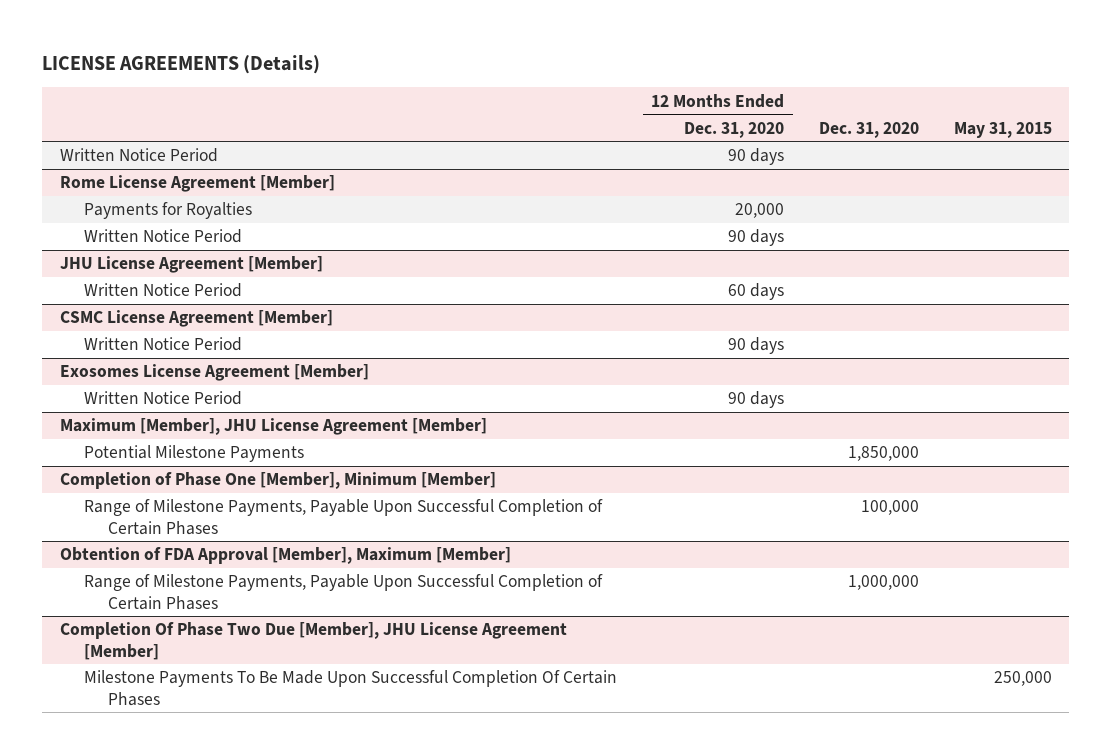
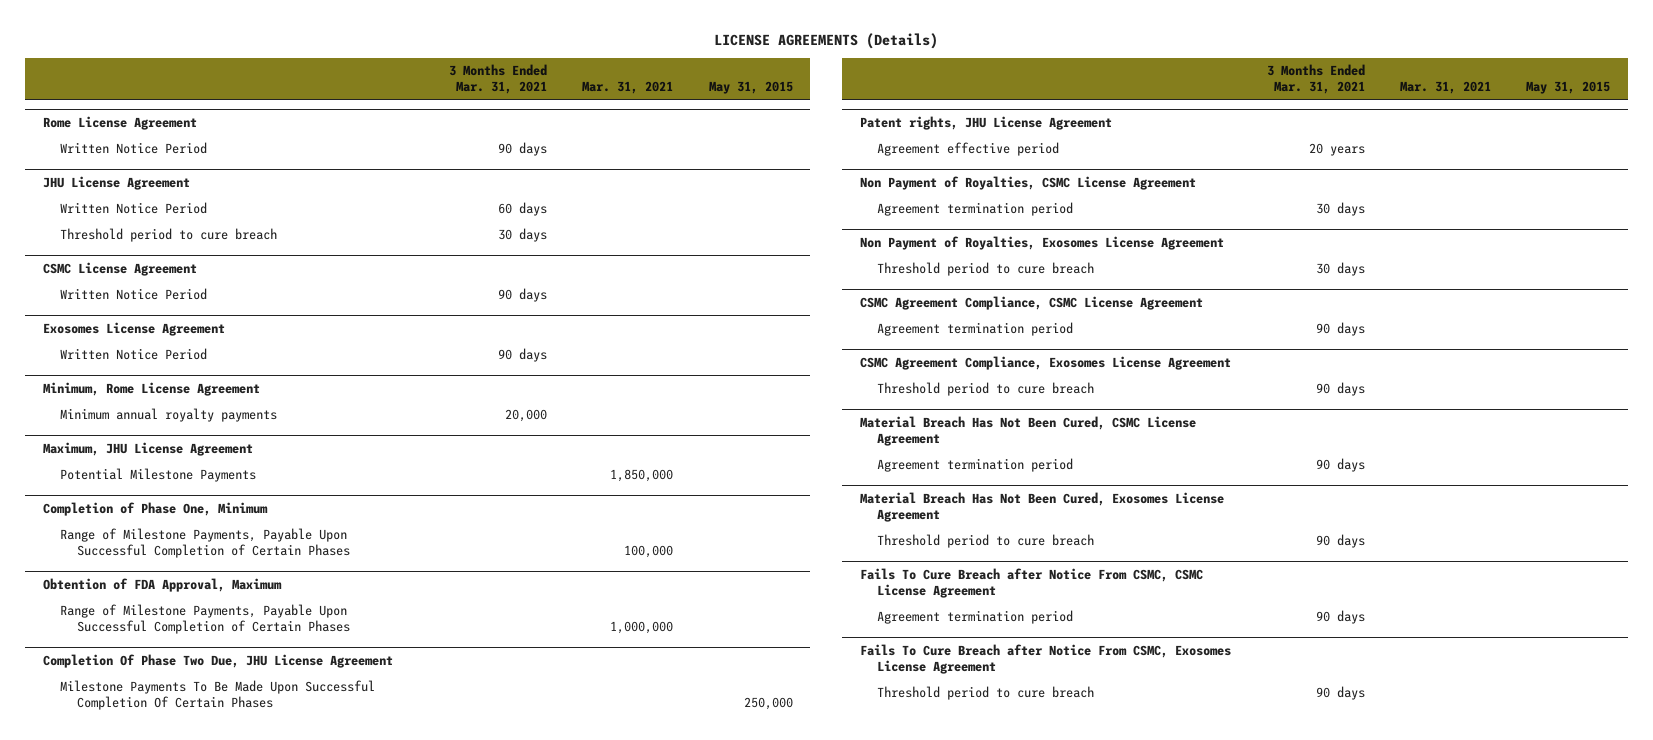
- | 12 Months Ended Dec. 31, 2020 | Dec. 31, 2020 | May 31, 2015
+ | 3 Months Ended Mar. 31, 2021 | Mar. 31, 2021 | May 31, 2015
- Written Notice Period | 90 days | |
- Rome License Agreement [Member]
- Payments for Royalties | 20,000 | |
+ Rome License Agreement
- JHU License Agreement [Member]
+ JHU License Agreement
- CSMC License Agreement [Member]
+ Threshold period to cure breach | 30 days | |
+ CSMC License Agreement
- Exosomes License Agreement [Member]
+ Exosomes License Agreement
- Maximum [Member], JHU License Agreement [Member]
+ Minimum, Rome License Agreement
+ Minimum annual royalty payments | 20,000 | |
+ Maximum, JHU License Agreement
- Completion of Phase One [Member], Minimum [Member]
+ Completion of Phase One, Minimum
- Obtention of FDA Approval [Member], Maximum [Member]
+ Obtention of FDA Approval, Maximum
- Completion Of Phase Two Due [Member], JHU License Agreement [Member]
+ Completion Of Phase Two Due, JHU License Agreement
+ Patent rights, JHU License Agreement
+ Agreement effective period | 20 years | |
+ Non Payment of Royalties, CSMC License Agreement
+ Agreement termination period | 30 days | |
+ Non Payment of Royalties, Exosomes License Agreement
+ Threshold period to cure breach | 30 days | |
+ CSMC Agreement Compliance, CSMC License Agreement
+ Agreement termination period | 90 days | |
+ CSMC Agreement Compliance, Exosomes License Agreement
+ Threshold period to cure breach | 90 days | |
+ Material Breach Has Not Been Cured, CSMC License Agreement
+ Agreement termination period | 90 days | |
+ Material Breach Has Not Been Cured, Exosomes License Agreement
+ Threshold period to cure breach | 90 days | |
+ Fails To Cure Breach after Notice From CSMC, CSMC License Agreement
+ Agreement termination period | 90 days | |
+ Fails To Cure Breach after Notice From CSMC, Exosomes License Agreement
+ Threshold period to cure breach | 90 days | |

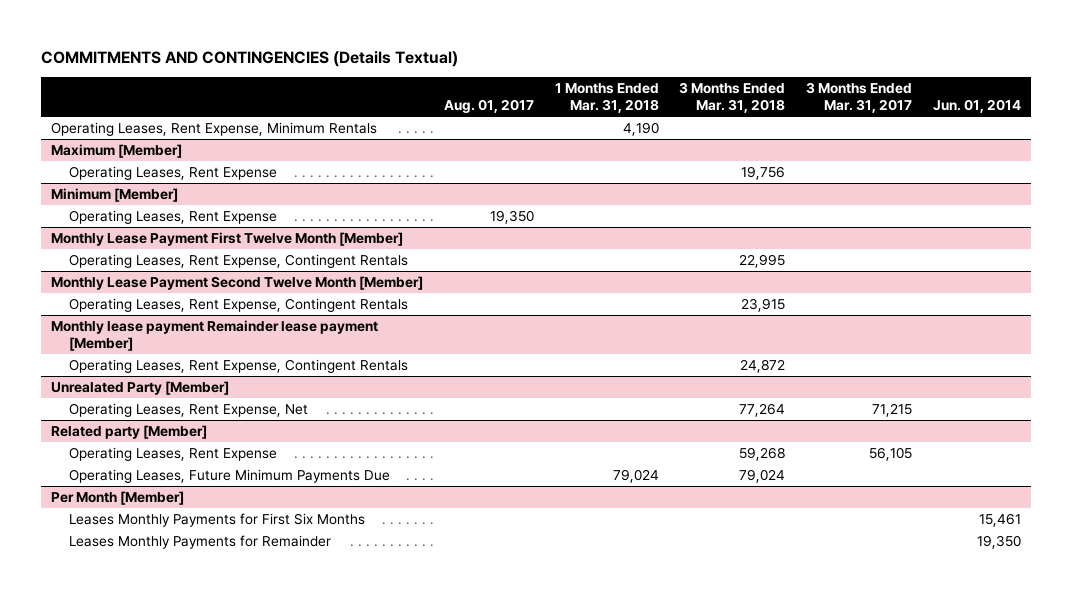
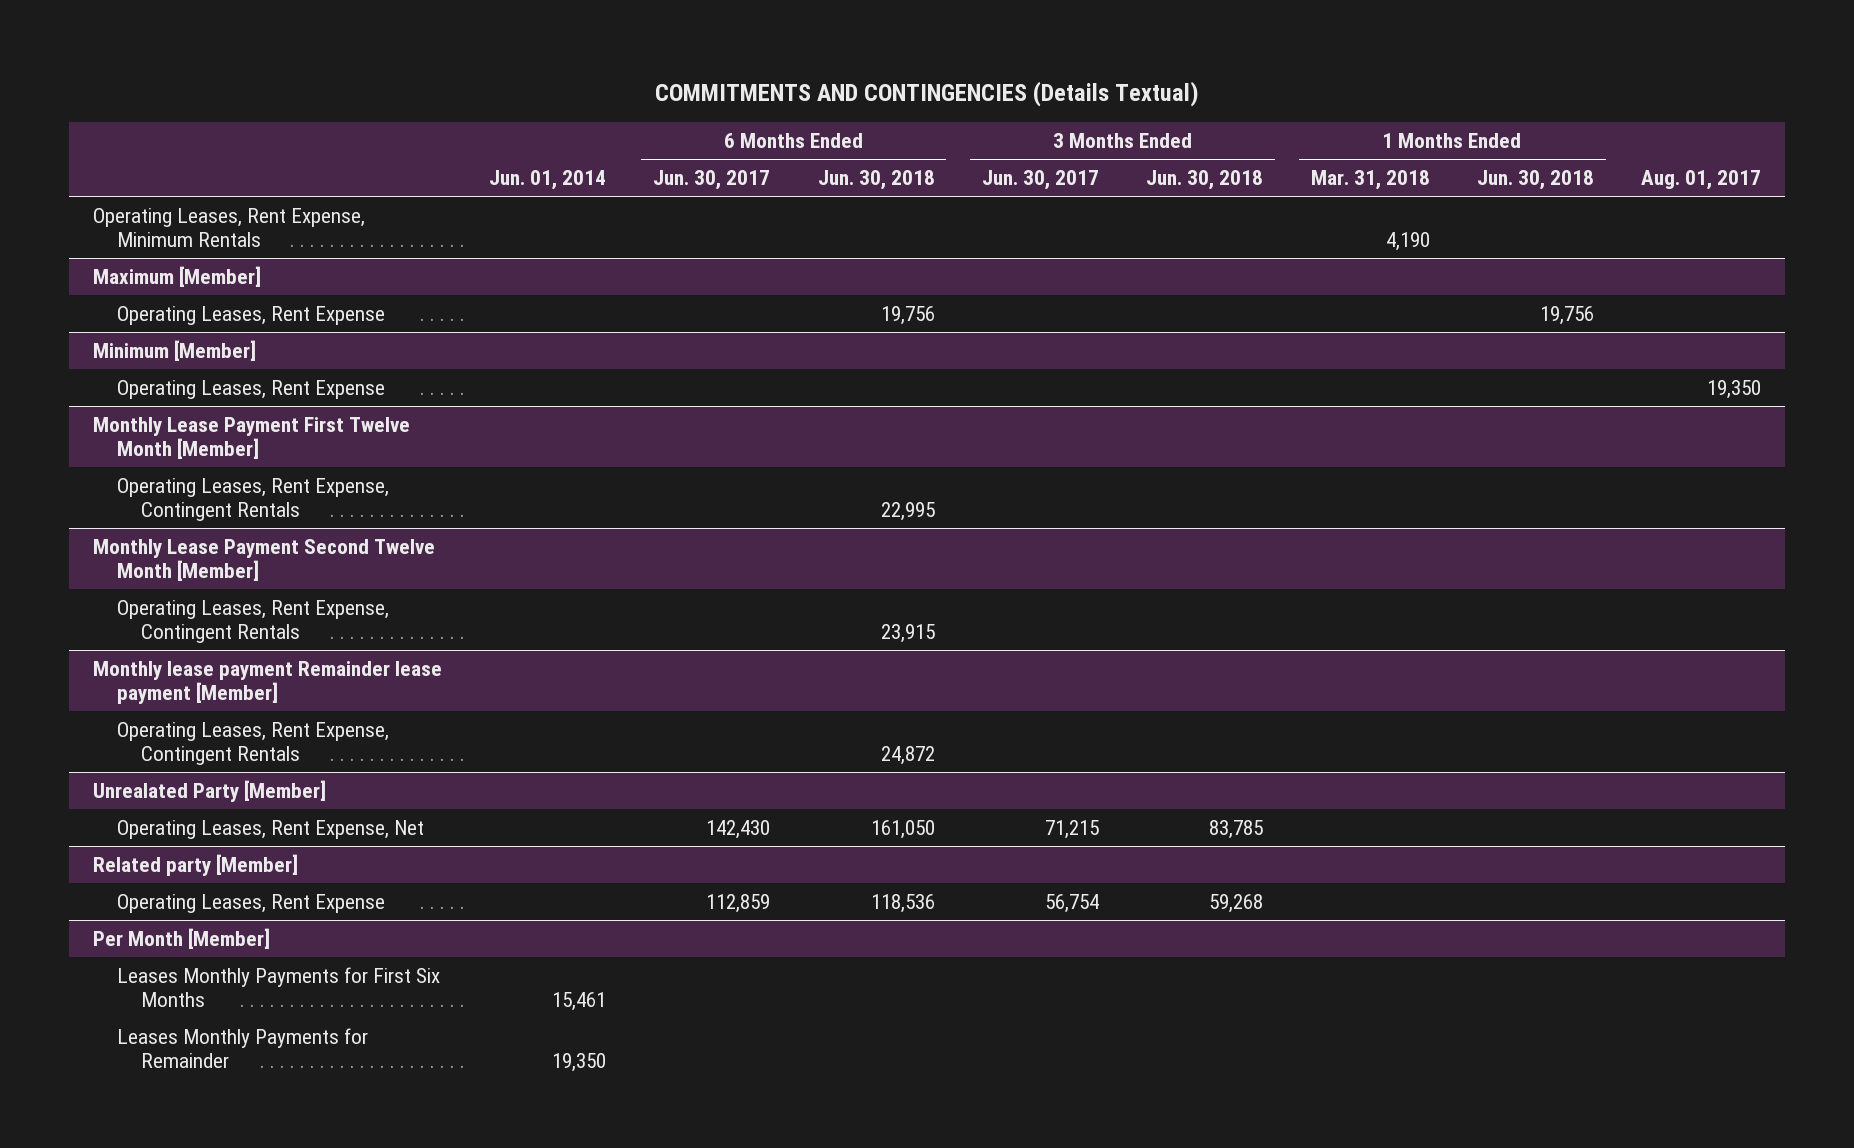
- | Aug. 01, 2017 | 1 Months Ended Mar. 31, 2018 | 3 Months Ended Mar. 31, 2018 | 3 Months Ended Mar. 31, 2017 | Jun. 01, 2014
+ | Jun. 01, 2014 | 6 Months Ended Jun. 30, 2017 | 6 Months Ended Jun. 30, 2018 | 3 Months Ended Jun. 30, 2017 | 3 Months Ended Jun. 30, 2018 | 1 Months Ended Mar. 31, 2018 | 1 Months Ended Jun. 30, 2018 | Aug. 01, 2017
@ Related party [Member]
- Operating Leases, Future Minimum Payments Due | | 79,024 | 79,024 | |

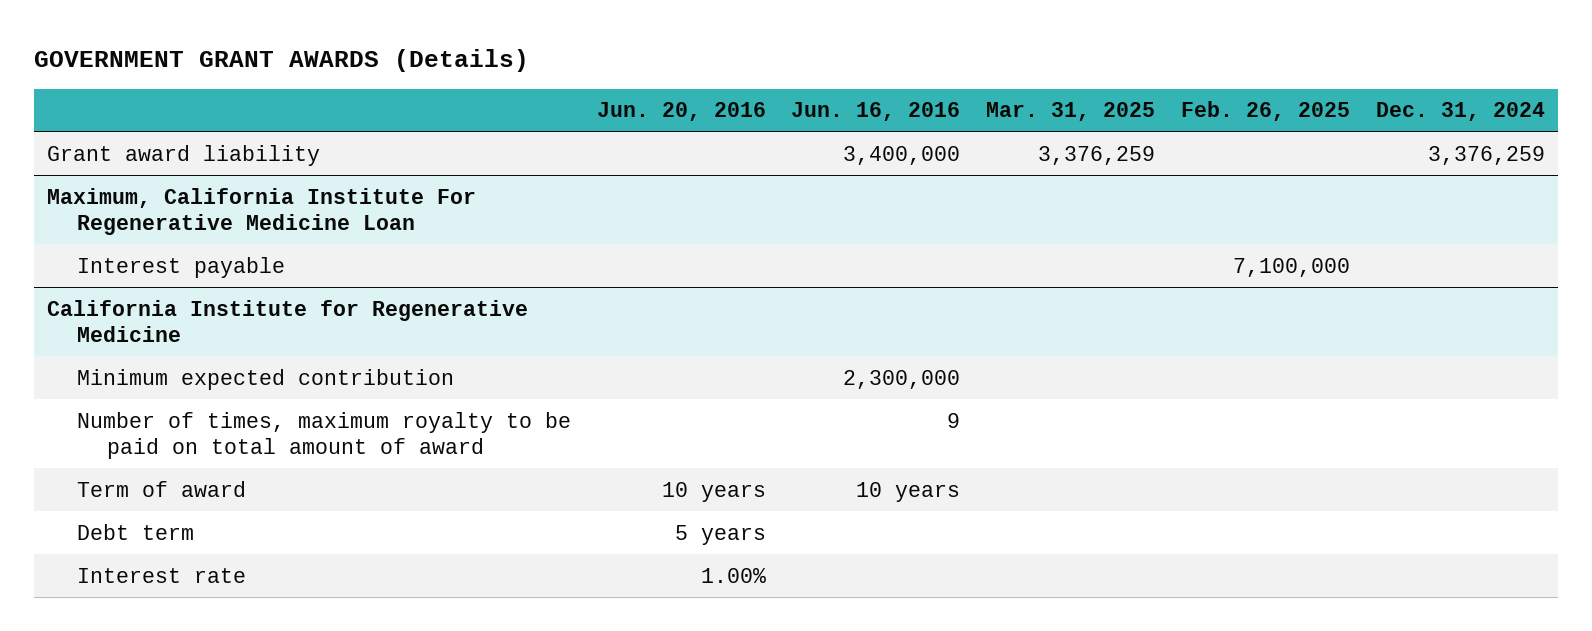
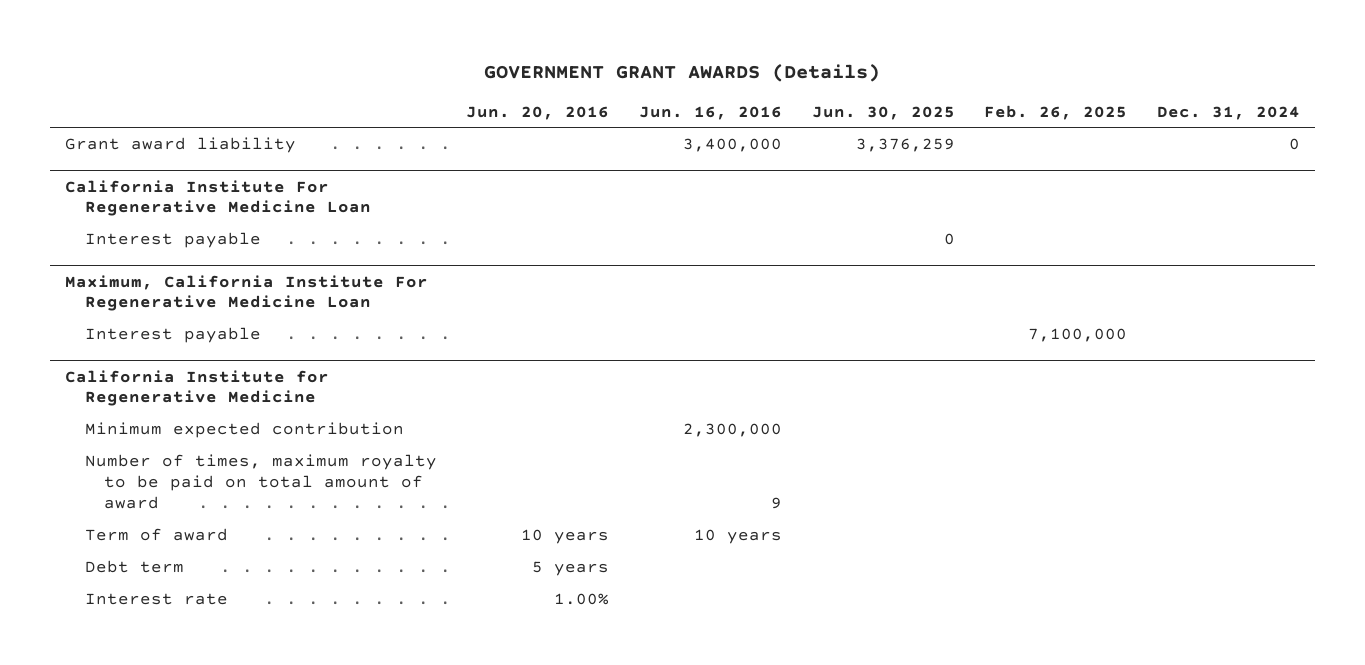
- | Jun. 20, 2016 | Jun. 16, 2016 | Mar. 31, 2025 | Feb. 26, 2025 | Dec. 31, 2024
+ | Jun. 20, 2016 | Jun. 16, 2016 | Jun. 30, 2025 | Feb. 26, 2025 | Dec. 31, 2024
- Grant award liability | | 3,400,000 | 3,376,259 | | 3,376,259
+ Grant award liability | | 3,400,000 | 3,376,259 | | 0
+ California Institute For Regenerative Medicine Loan
+ Interest payable | | | 0 | |

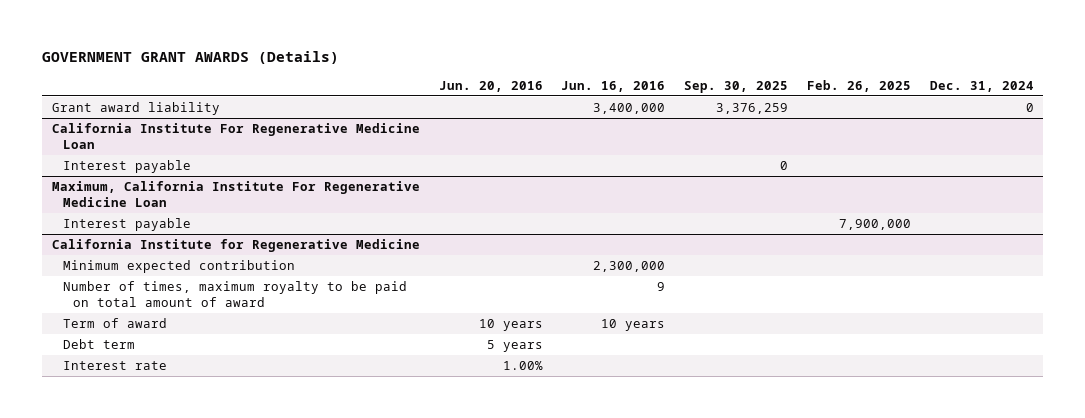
- | Jun. 20, 2016 | Jun. 16, 2016 | Jun. 30, 2025 | Feb. 26, 2025 | Dec. 31, 2024
+ | Jun. 20, 2016 | Jun. 16, 2016 | Sep. 30, 2025 | Feb. 26, 2025 | Dec. 31, 2024
@ Maximum, California Institute For Regenerative Medicine Loan
- Interest payable | | | | 7,100,000 |
+ Interest payable | | | | 7,900,000 |

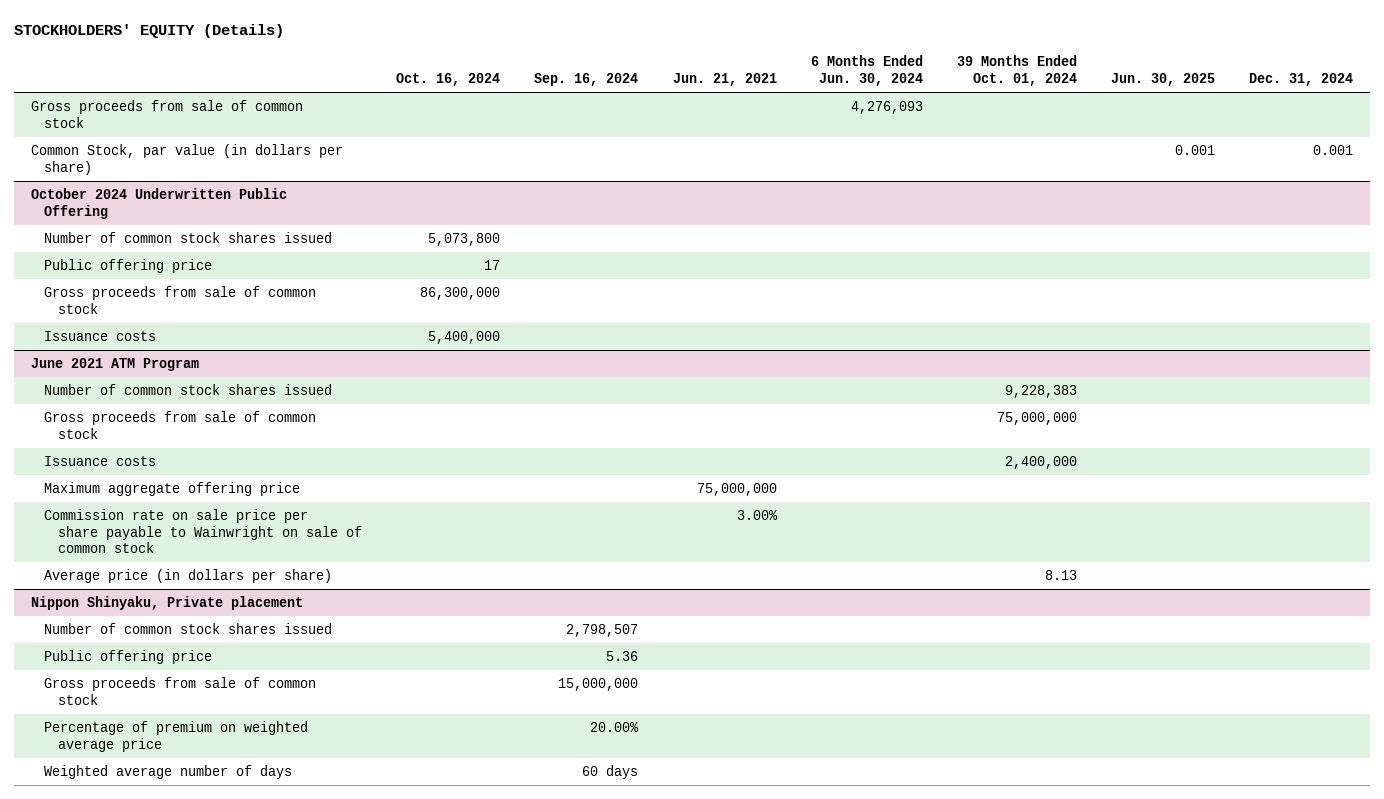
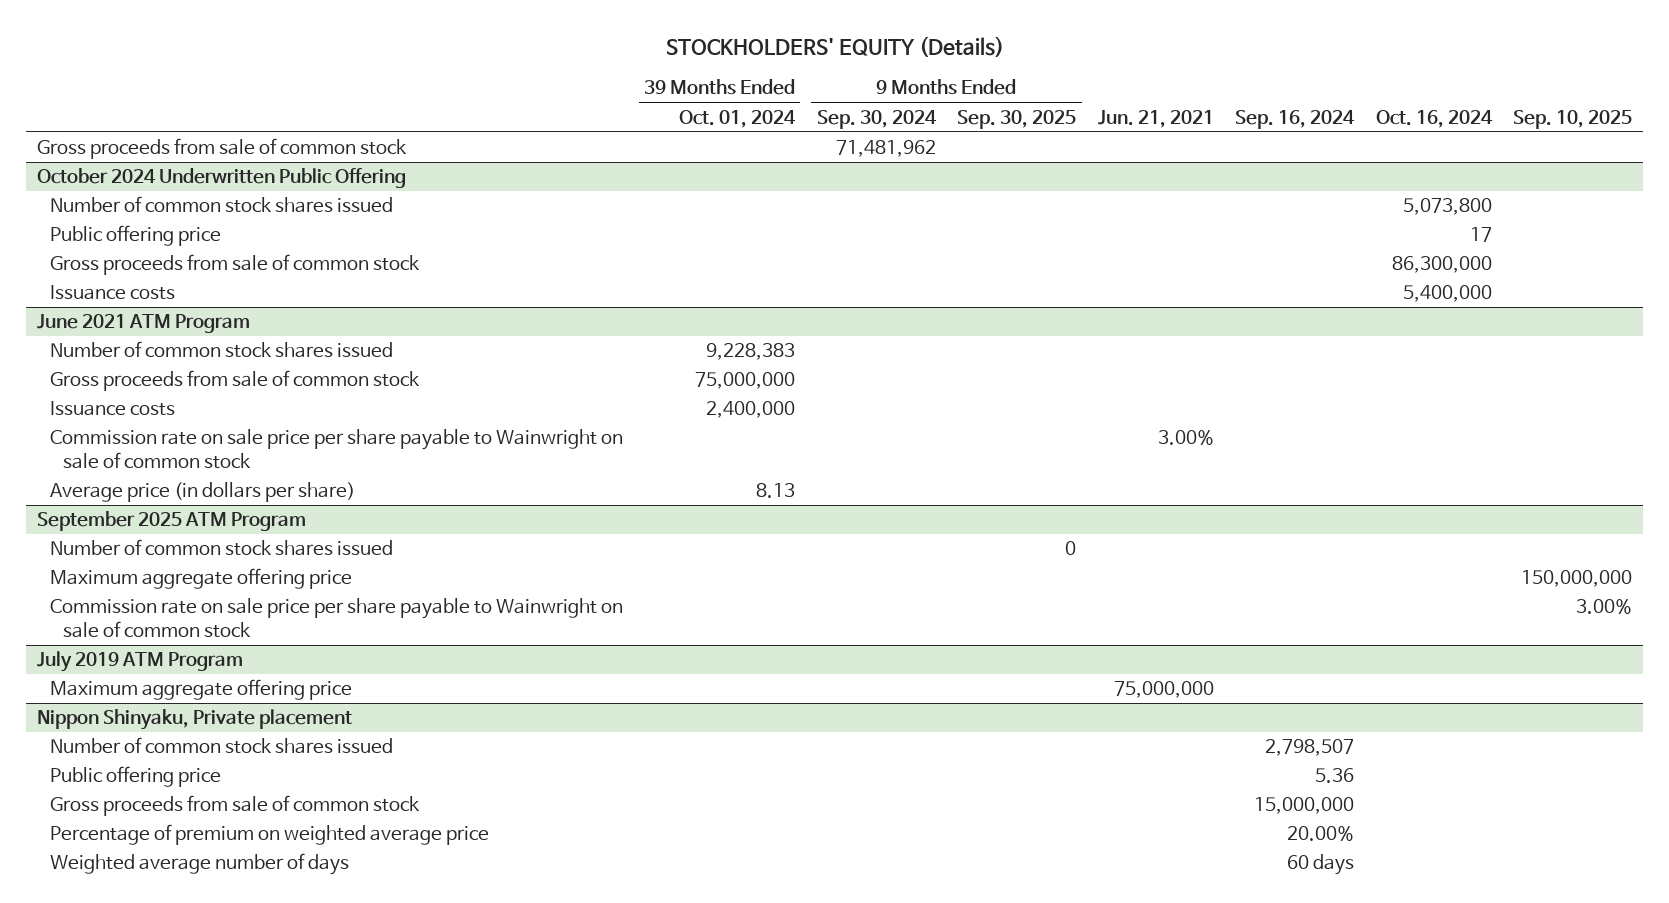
- | Oct. 16, 2024 | Sep. 16, 2024 | Jun. 21, 2021 | 6 Months Ended Jun. 30, 2024 | 39 Months Ended Oct. 01, 2024 | Jun. 30, 2025 | Dec. 31, 2024
+ | 39 Months Ended Oct. 01, 2024 | 9 Months Ended Sep. 30, 2024 | 9 Months Ended Sep. 30, 2025 | Jun. 21, 2021 | Sep. 16, 2024 | Oct. 16, 2024 | Sep. 10, 2025
- Common Stock, par value (in dollars per share) | | | | | | 0.001 | 0.001
@ June 2021 ATM Program
- Maximum aggregate offering price | | | 75,000,000 | | | |
+ September 2025 ATM Program
+ Number of common stock shares issued | | | 0 | | | |
+ Maximum aggregate offering price | | | | | | | 150,000,000
+ Commission rate on sale price per share payable to Wainwright on sale of common stock | | | | | | | 3.00%
+ July 2019 ATM Program
+ Maximum aggregate offering price | | | | 75,000,000 | | |

